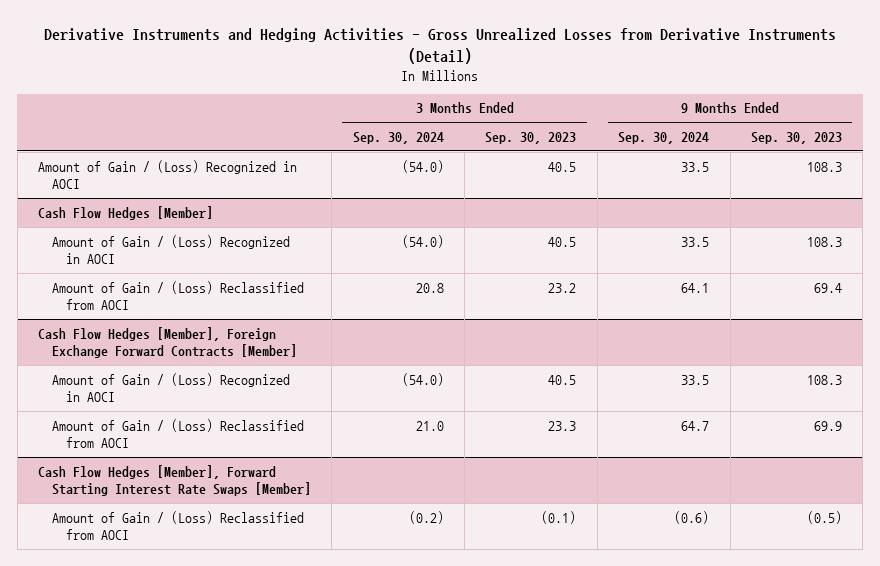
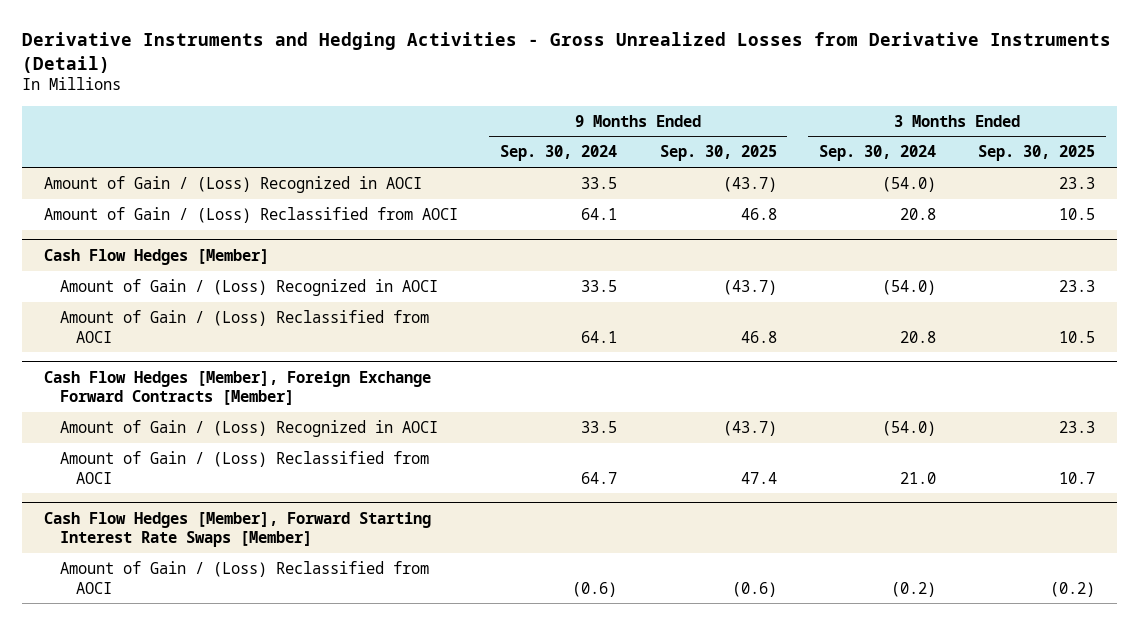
- | 3 Months Ended Sep. 30, 2024 | 3 Months Ended Sep. 30, 2023 | 9 Months Ended Sep. 30, 2024 | 9 Months Ended Sep. 30, 2023
+ | 9 Months Ended Sep. 30, 2024 | 9 Months Ended Sep. 30, 2025 | 3 Months Ended Sep. 30, 2024 | 3 Months Ended Sep. 30, 2025
+ Amount of Gain / (Loss) Reclassified from AOCI | 64.1 | 46.8 | 20.8 | 10.5

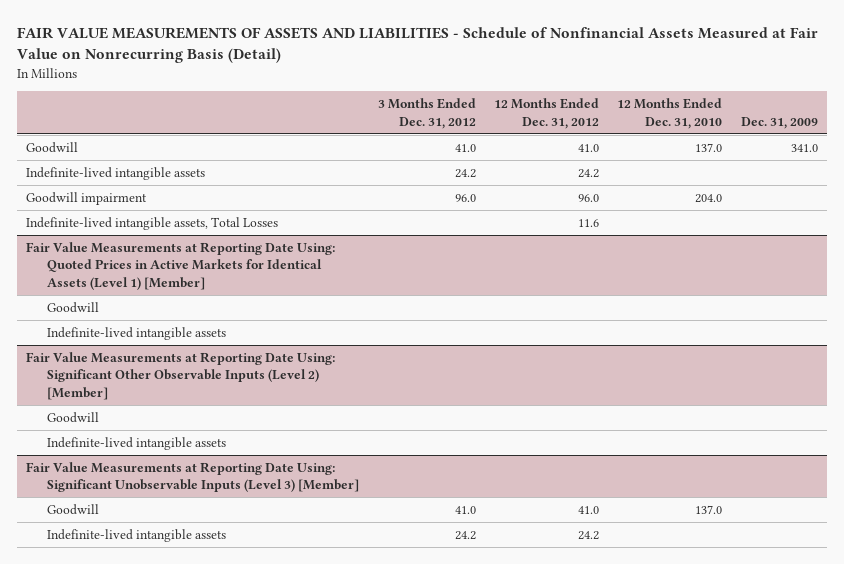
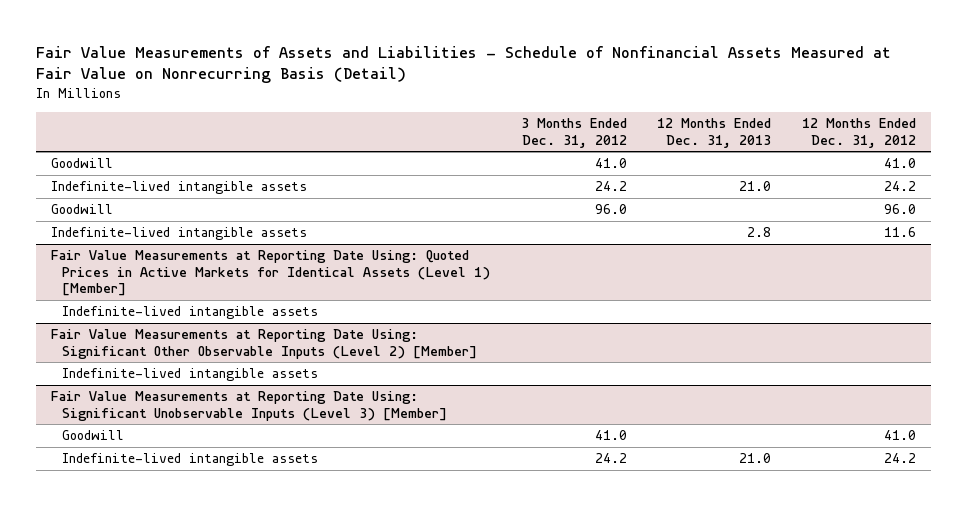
- FAIR VALUE MEASUREMENTS OF ASSETS AND LIABILITIES - Schedule of Nonfinancial Assets Measured at Fair Value on Nonrecurring Basis (Detail)
+ Fair Value Measurements of Assets and Liabilities - Schedule of Nonfinancial Assets Measured at Fair Value on Nonrecurring Basis (Detail)
- | 3 Months Ended Dec. 31, 2012 | 12 Months Ended Dec. 31, 2012 | 12 Months Ended Dec. 31, 2010 | Dec. 31, 2009
+ | 3 Months Ended Dec. 31, 2012 | 12 Months Ended Dec. 31, 2013 | 12 Months Ended Dec. 31, 2012
- Goodwill impairment | 96.0 | 96.0 | 204.0 |
- Indefinite-lived intangible assets, Total Losses | | 11.6 | |
+ Goodwill | 96.0 | | 96.0
+ Indefinite-lived intangible assets | | 2.8 | 11.6
@ Fair Value Measurements at Reporting Date Using: Quoted Prices in Active Markets for Identical Assets (Level 1) [Member]
- Goodwill
@ Fair Value Measurements at Reporting Date Using: Significant Other Observable Inputs (Level 2) [Member]
- Goodwill

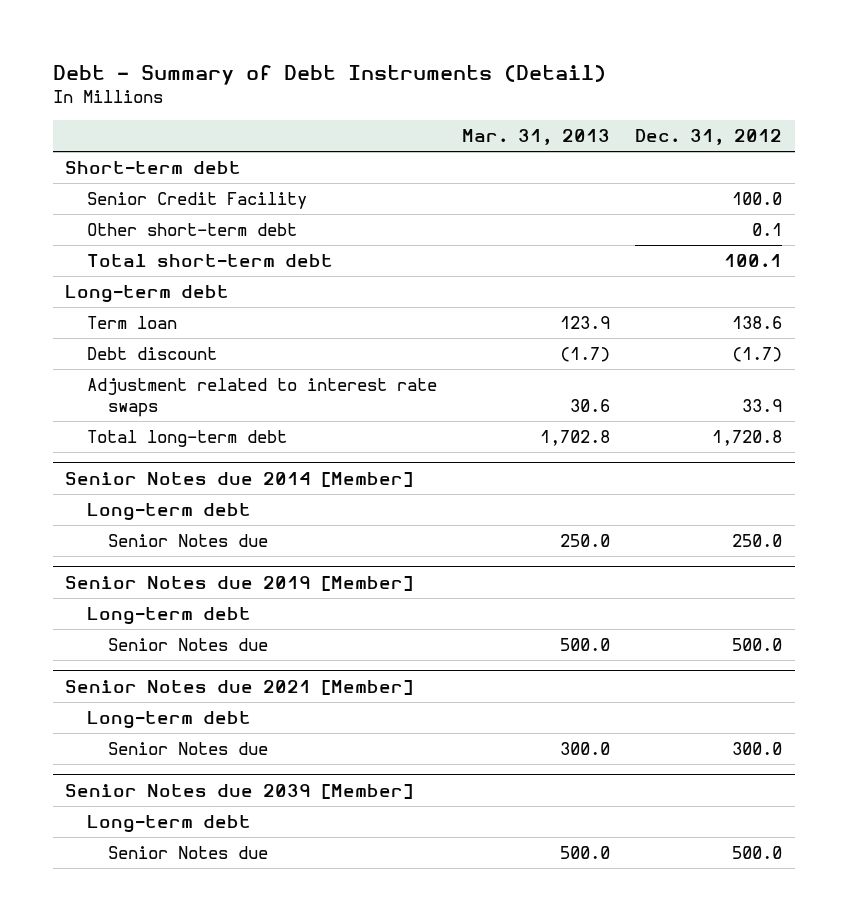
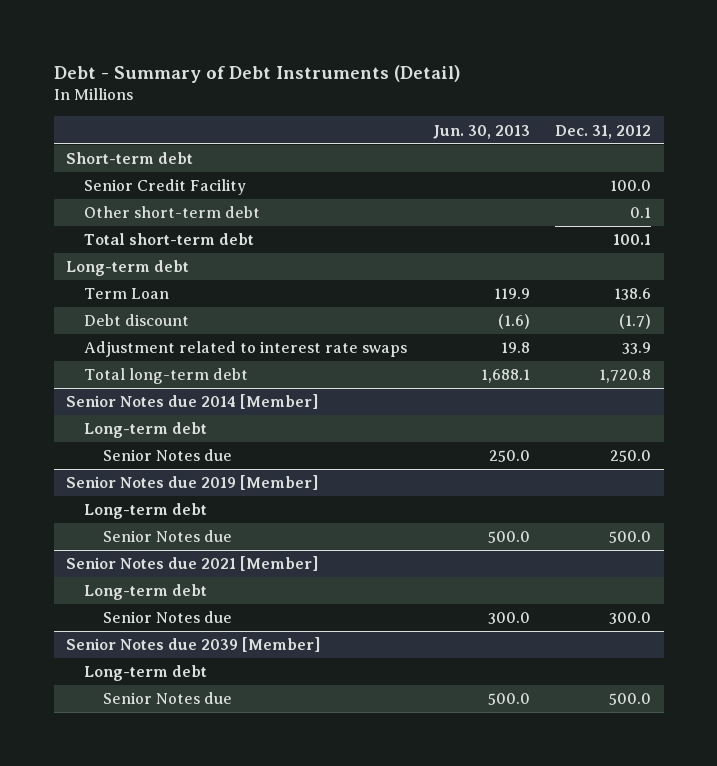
- | Mar. 31, 2013 | Dec. 31, 2012
+ | Jun. 30, 2013 | Dec. 31, 2012
- Term loan | 123.9 | 138.6
+ Term Loan | 119.9 | 138.6

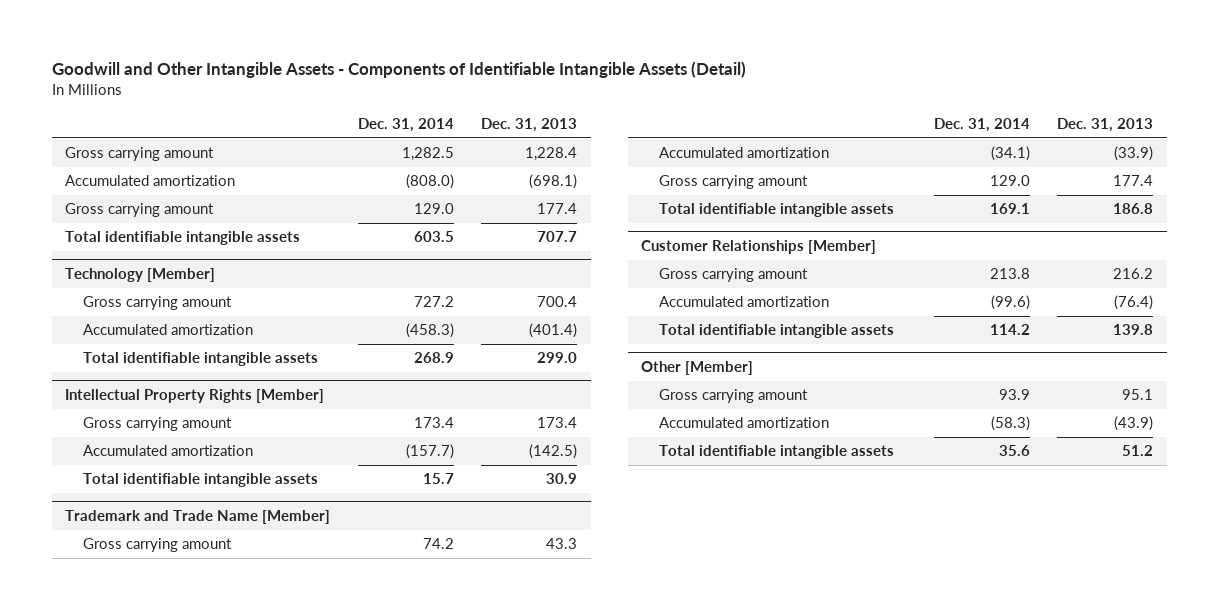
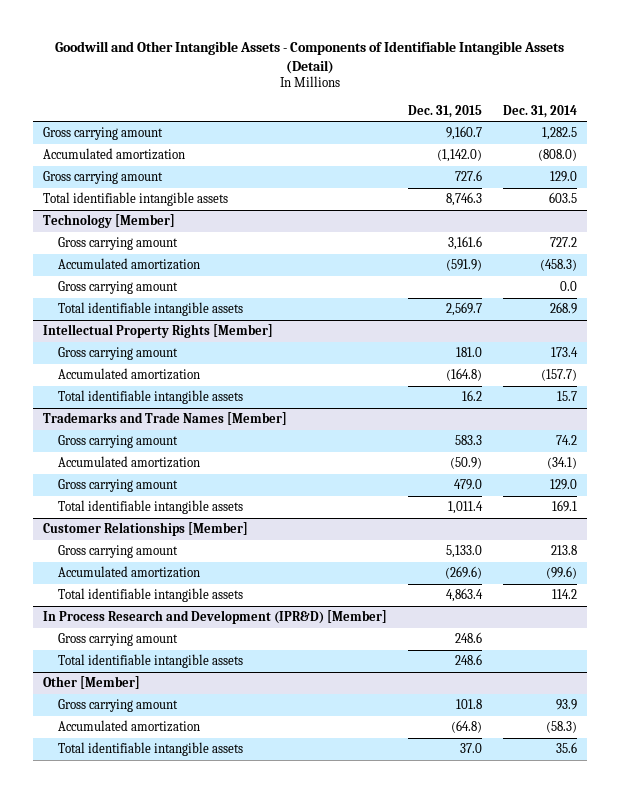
- | Dec. 31, 2014 | Dec. 31, 2013
+ | Dec. 31, 2015 | Dec. 31, 2014
@ Technology [Member]
+ Gross carrying amount | | 0.0
- Trademark and Trade Name [Member]
+ Trademarks and Trade Names [Member]
+ In Process Research and Development (IPR&D) [Member]
+ Gross carrying amount | 248.6 |
+ Total identifiable intangible assets | 248.6 |

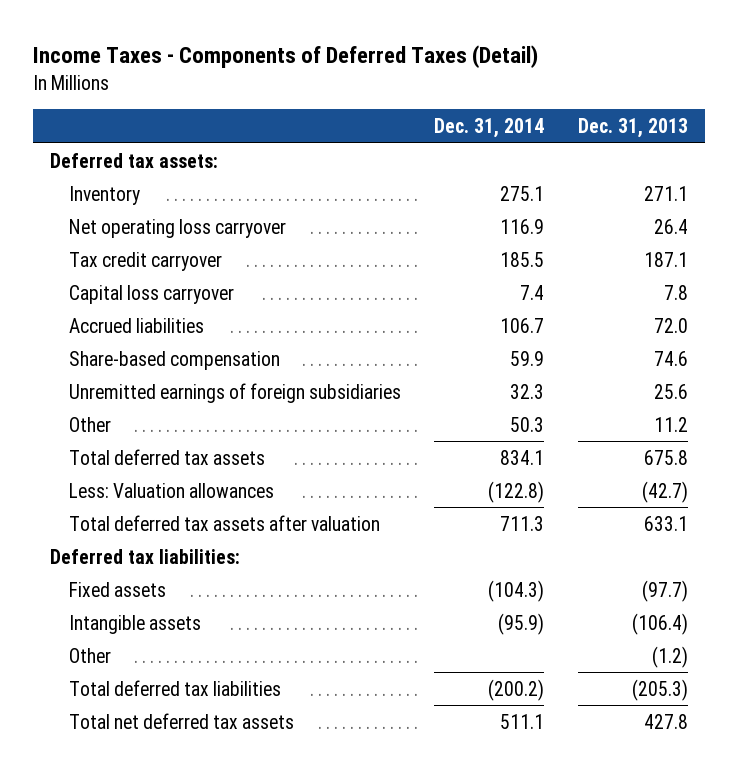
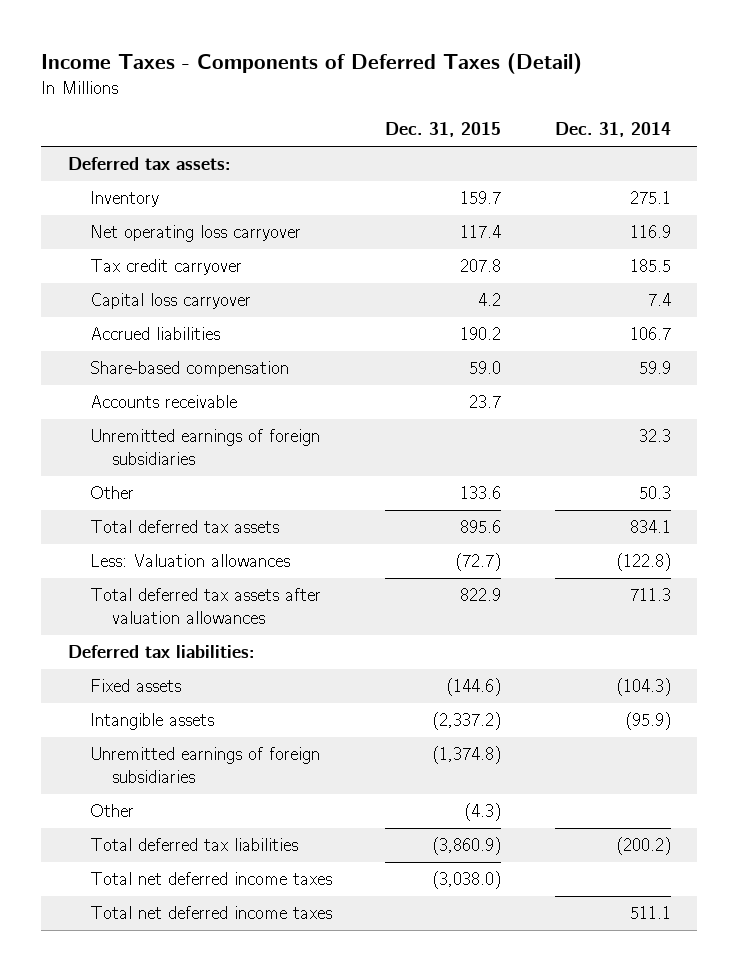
- | Dec. 31, 2014 | Dec. 31, 2013
+ | Dec. 31, 2015 | Dec. 31, 2014
+ Accounts receivable | 23.7 |
- Total deferred tax assets after valuation | 711.3 | 633.1
+ Total deferred tax assets after valuation allowances | 822.9 | 711.3
+ Unremitted earnings of foreign subsidiaries | (1,374.8) |
- Total net deferred tax assets | 511.1 | 427.8
+ Total net deferred income taxes | (3,038.0) |
+ Total net deferred income taxes | | 511.1

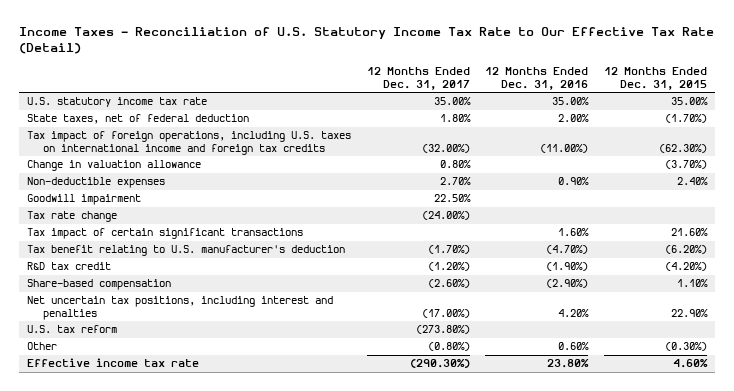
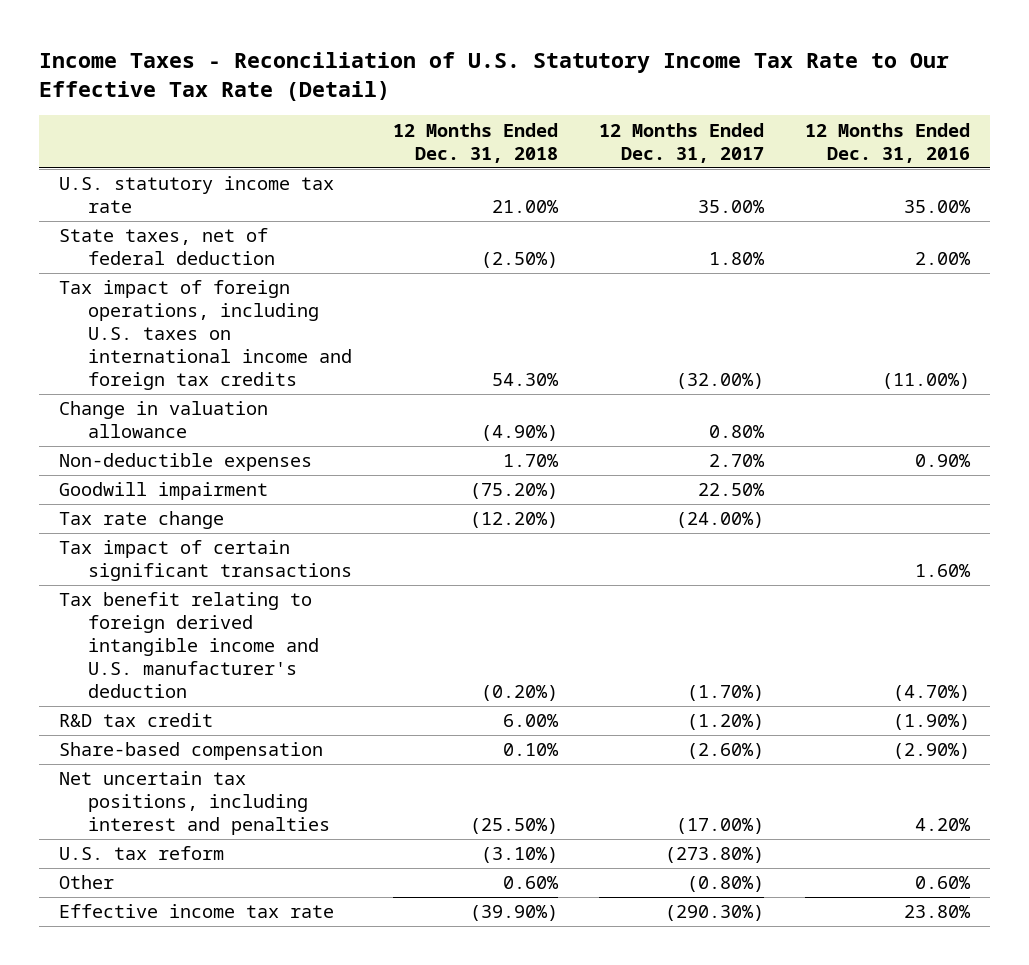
- | 12 Months Ended Dec. 31, 2017 | 12 Months Ended Dec. 31, 2016 | 12 Months Ended Dec. 31, 2015
+ | 12 Months Ended Dec. 31, 2018 | 12 Months Ended Dec. 31, 2017 | 12 Months Ended Dec. 31, 2016
- Tax benefit relating to U.S. manufacturer's deduction | (1.70%) | (4.70%) | (6.20%)
+ Tax benefit relating to foreign derived intangible income and U.S. manufacturer's deduction | (0.20%) | (1.70%) | (4.70%)

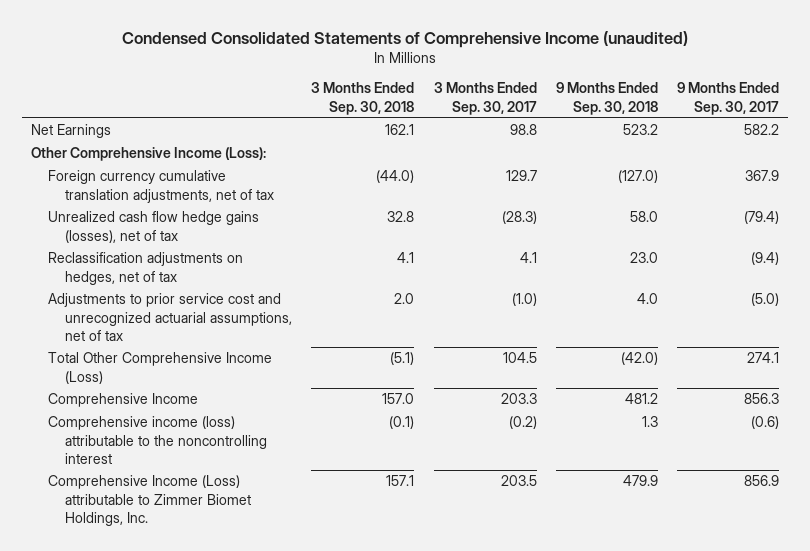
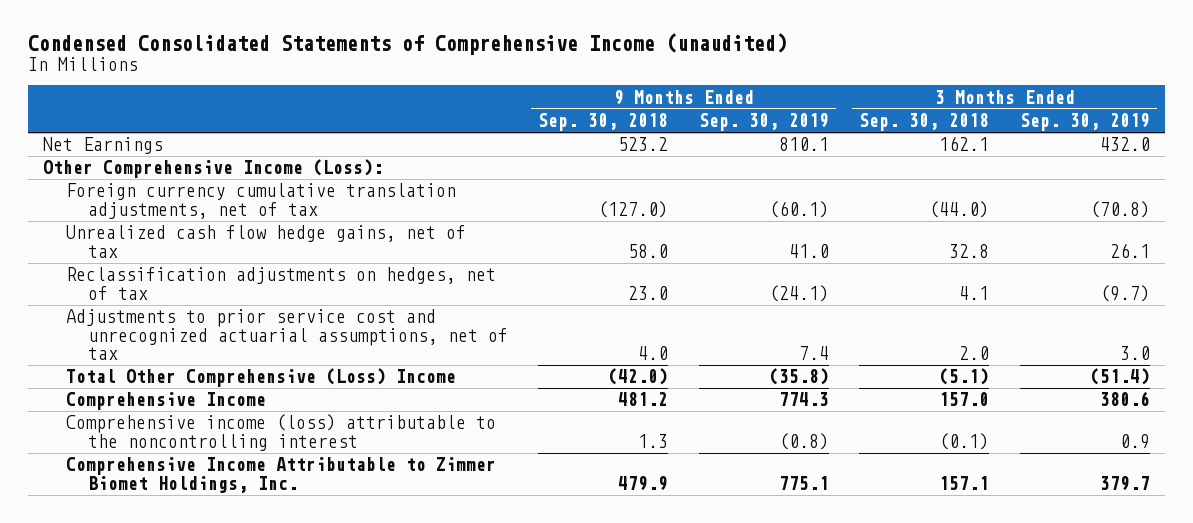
- | 3 Months Ended Sep. 30, 2018 | 3 Months Ended Sep. 30, 2017 | 9 Months Ended Sep. 30, 2018 | 9 Months Ended Sep. 30, 2017
+ | 9 Months Ended Sep. 30, 2018 | 9 Months Ended Sep. 30, 2019 | 3 Months Ended Sep. 30, 2018 | 3 Months Ended Sep. 30, 2019
- Unrealized cash flow hedge gains (losses), net of tax | 32.8 | (28.3) | 58.0 | (79.4)
+ Unrealized cash flow hedge gains, net of tax | 58.0 | 41.0 | 32.8 | 26.1
- Total Other Comprehensive Income (Loss) | (5.1) | 104.5 | (42.0) | 274.1
+ Total Other Comprehensive (Loss) Income | (42.0) | (35.8) | (5.1) | (51.4)
- Comprehensive Income (Loss) attributable to Zimmer Biomet Holdings, Inc. | 157.1 | 203.5 | 479.9 | 856.9
+ Comprehensive Income Attributable to Zimmer Biomet Holdings, Inc. | 479.9 | 775.1 | 157.1 | 379.7

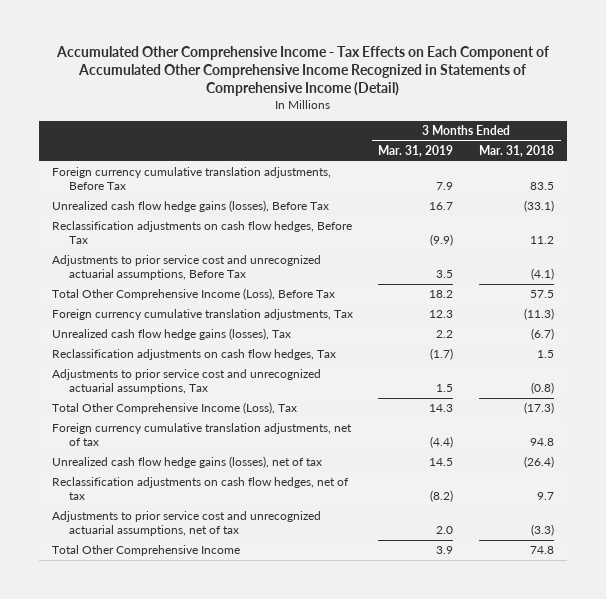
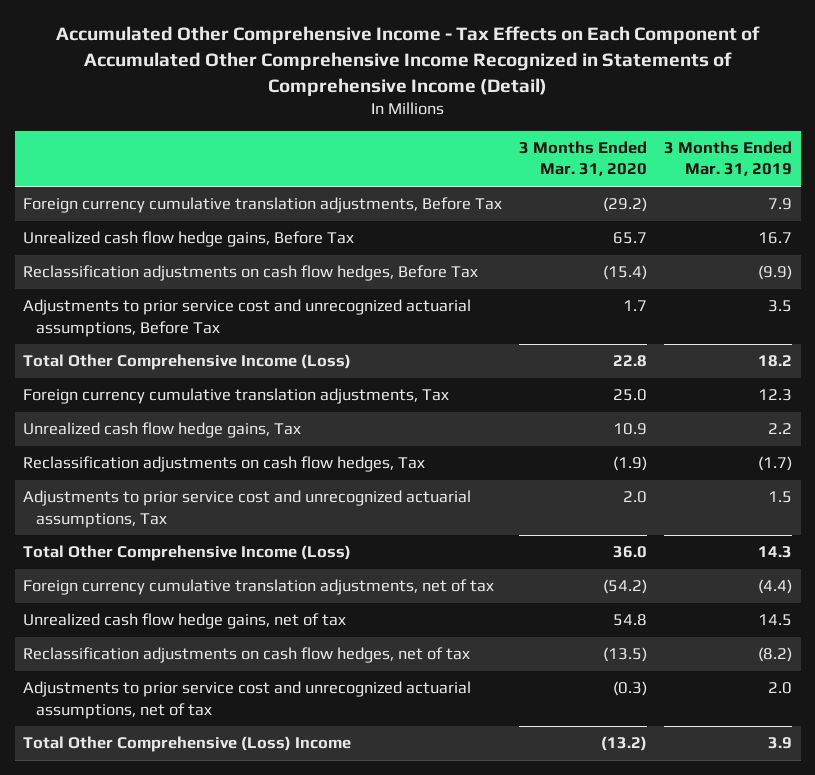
- | 3 Months Ended Mar. 31, 2019 | 3 Months Ended Mar. 31, 2018
+ | 3 Months Ended Mar. 31, 2020 | 3 Months Ended Mar. 31, 2019
- Unrealized cash flow hedge gains (losses), Before Tax | 16.7 | (33.1)
+ Unrealized cash flow hedge gains, Before Tax | 65.7 | 16.7
- Total Other Comprehensive Income (Loss), Before Tax | 18.2 | 57.5
+ Total Other Comprehensive Income (Loss) | 22.8 | 18.2
- Unrealized cash flow hedge gains (losses), Tax | 2.2 | (6.7)
+ Unrealized cash flow hedge gains, Tax | 10.9 | 2.2
- Total Other Comprehensive Income (Loss), Tax | 14.3 | (17.3)
+ Total Other Comprehensive Income (Loss) | 36.0 | 14.3
- Unrealized cash flow hedge gains (losses), net of tax | 14.5 | (26.4)
+ Unrealized cash flow hedge gains, net of tax | 54.8 | 14.5
- Total Other Comprehensive Income | 3.9 | 74.8
+ Total Other Comprehensive (Loss) Income | (13.2) | 3.9

